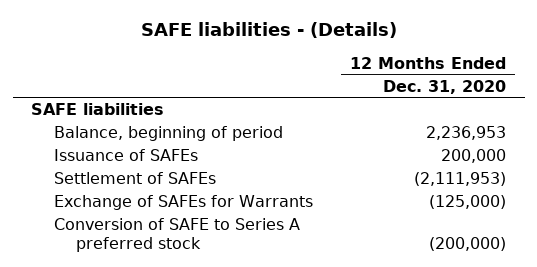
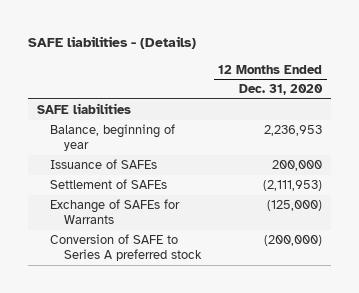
- Balance, beginning of period | 2,236,953
+ Balance, beginning of year | 2,236,953

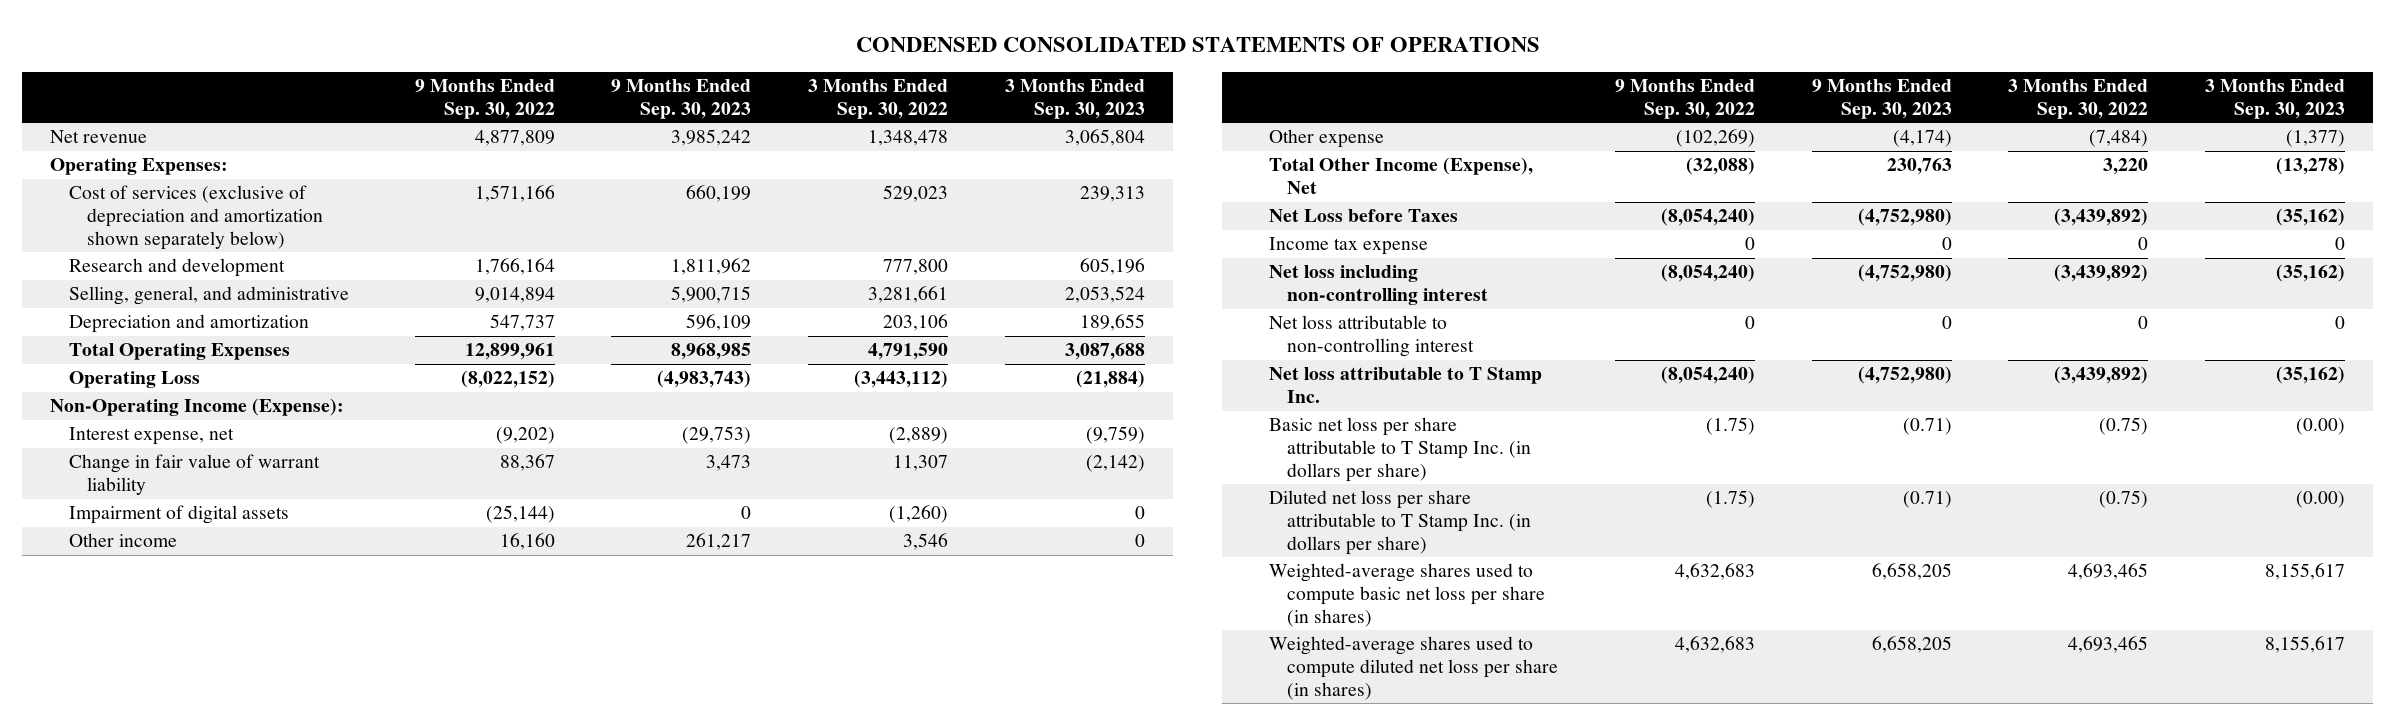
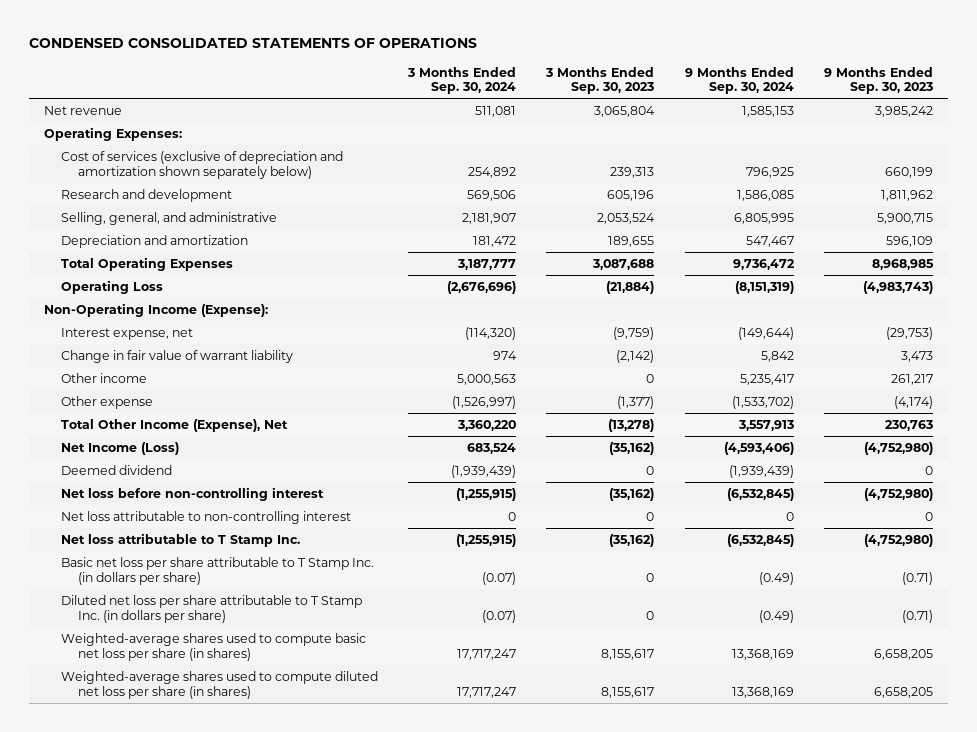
- | 9 Months Ended Sep. 30, 2022 | 9 Months Ended Sep. 30, 2023 | 3 Months Ended Sep. 30, 2022 | 3 Months Ended Sep. 30, 2023
+ | 3 Months Ended Sep. 30, 2024 | 3 Months Ended Sep. 30, 2023 | 9 Months Ended Sep. 30, 2024 | 9 Months Ended Sep. 30, 2023
- Impairment of digital assets | (25,144) | 0 | (1,260) | 0
- Net Loss before Taxes | (8,054,240) | (4,752,980) | (3,439,892) | (35,162)
- Income tax expense | 0 | 0 | 0 | 0
- Net loss including non-controlling interest | (8,054,240) | (4,752,980) | (3,439,892) | (35,162)
+ Net Income (Loss) | 683,524 | (35,162) | (4,593,406) | (4,752,980)
+ Deemed dividend | (1,939,439) | 0 | (1,939,439) | 0
+ Net loss before non-controlling interest | (1,255,915) | (35,162) | (6,532,845) | (4,752,980)
- Basic net loss per share attributable to T Stamp Inc. (in dollars per share) | (1.75) | (0.71) | (0.75) | (0.00)
- Diluted net loss per share attributable to T Stamp Inc. (in dollars per share) | (1.75) | (0.71) | (0.75) | (0.00)
+ Basic net loss per share attributable to T Stamp Inc. (in dollars per share) | (0.07) | 0 | (0.49) | (0.71)
+ Diluted net loss per share attributable to T Stamp Inc. (in dollars per share) | (0.07) | 0 | (0.49) | (0.71)

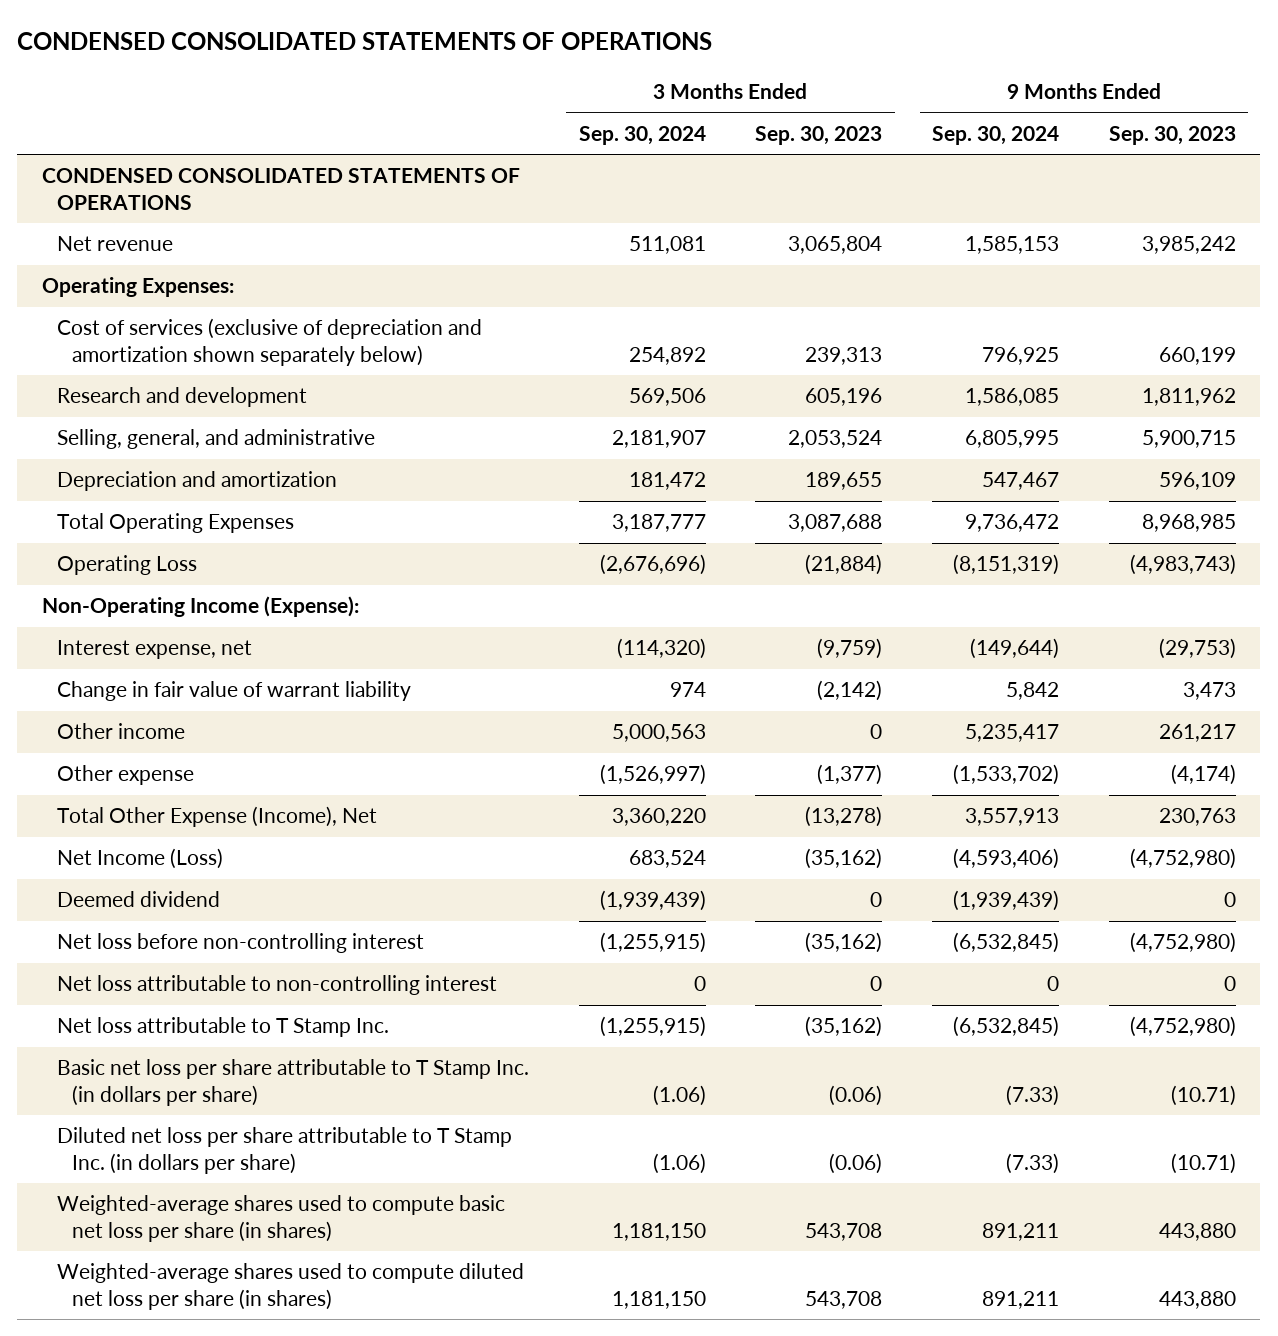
+ CONDENSED CONSOLIDATED STATEMENTS OF OPERATIONS
- Total Other Income (Expense), Net | 3,360,220 | (13,278) | 3,557,913 | 230,763
+ Total Other Expense (Income), Net | 3,360,220 | (13,278) | 3,557,913 | 230,763
- Basic net loss per share attributable to T Stamp Inc. (in dollars per share) | (0.07) | 0 | (0.49) | (0.71)
- Diluted net loss per share attributable to T Stamp Inc. (in dollars per share) | (0.07) | 0 | (0.49) | (0.71)
- Weighted-average shares used to compute basic net loss per share (in shares) | 17,717,247 | 8,155,617 | 13,368,169 | 6,658,205
- Weighted-average shares used to compute diluted net loss per share (in shares) | 17,717,247 | 8,155,617 | 13,368,169 | 6,658,205
+ Basic net loss per share attributable to T Stamp Inc. (in dollars per share) | (1.06) | (0.06) | (7.33) | (10.71)
+ Diluted net loss per share attributable to T Stamp Inc. (in dollars per share) | (1.06) | (0.06) | (7.33) | (10.71)
+ Weighted-average shares used to compute basic net loss per share (in shares) | 1,181,150 | 543,708 | 891,211 | 443,880
+ Weighted-average shares used to compute diluted net loss per share (in shares) | 1,181,150 | 543,708 | 891,211 | 443,880

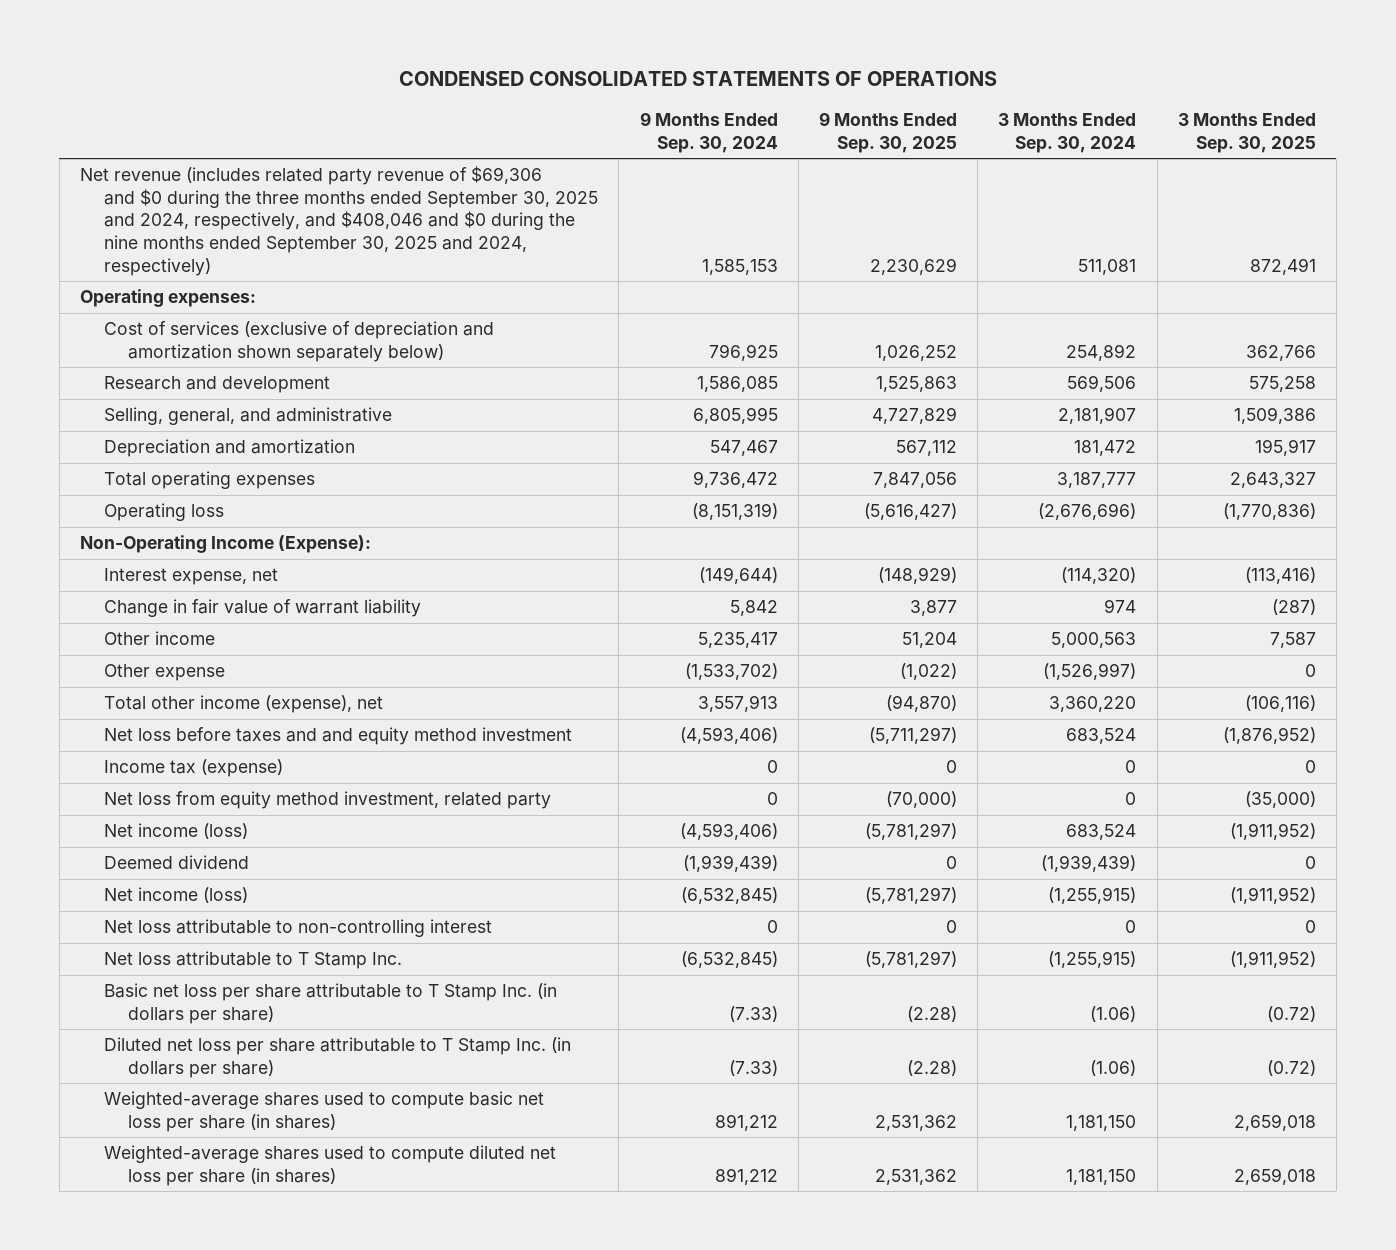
- | 3 Months Ended Sep. 30, 2024 | 3 Months Ended Sep. 30, 2023 | 9 Months Ended Sep. 30, 2024 | 9 Months Ended Sep. 30, 2023
+ | 9 Months Ended Sep. 30, 2024 | 9 Months Ended Sep. 30, 2025 | 3 Months Ended Sep. 30, 2024 | 3 Months Ended Sep. 30, 2025
- CONDENSED CONSOLIDATED STATEMENTS OF OPERATIONS
- Net revenue | 511,081 | 3,065,804 | 1,585,153 | 3,985,242
- Operating Expenses:
+ Net revenue (includes related party revenue of $69,306 and $0 during the three months ended September 30, 2025 and 2024, respectively, and $408,046 and $0 during the nine months ended September 30, 2025 and 2024, respectively) | 1,585,153 | 2,230,629 | 511,081 | 872,491
+ Operating expenses:
- Total Operating Expenses | 3,187,777 | 3,087,688 | 9,736,472 | 8,968,985
- Operating Loss | (2,676,696) | (21,884) | (8,151,319) | (4,983,743)
+ Total operating expenses | 9,736,472 | 7,847,056 | 3,187,777 | 2,643,327
+ Operating loss | (8,151,319) | (5,616,427) | (2,676,696) | (1,770,836)
- Total Other Expense (Income), Net | 3,360,220 | (13,278) | 3,557,913 | 230,763
- Net Income (Loss) | 683,524 | (35,162) | (4,593,406) | (4,752,980)
+ Total other income (expense), net | 3,557,913 | (94,870) | 3,360,220 | (106,116)
+ Net loss before taxes and and equity method investment | (4,593,406) | (5,711,297) | 683,524 | (1,876,952)
+ Income tax (expense) | 0 | 0 | 0 | 0
+ Net loss from equity method investment, related party | 0 | (70,000) | 0 | (35,000)
+ Net income (loss) | (4,593,406) | (5,781,297) | 683,524 | (1,911,952)
- Net loss before non-controlling interest | (1,255,915) | (35,162) | (6,532,845) | (4,752,980)
+ Net income (loss) | (6,532,845) | (5,781,297) | (1,255,915) | (1,911,952)
- Weighted-average shares used to compute basic net loss per share (in shares) | 1,181,150 | 543,708 | 891,211 | 443,880
- Weighted-average shares used to compute diluted net loss per share (in shares) | 1,181,150 | 543,708 | 891,211 | 443,880
+ Weighted-average shares used to compute basic net loss per share (in shares) | 891,212 | 2,531,362 | 1,181,150 | 2,659,018
+ Weighted-average shares used to compute diluted net loss per share (in shares) | 891,212 | 2,531,362 | 1,181,150 | 2,659,018

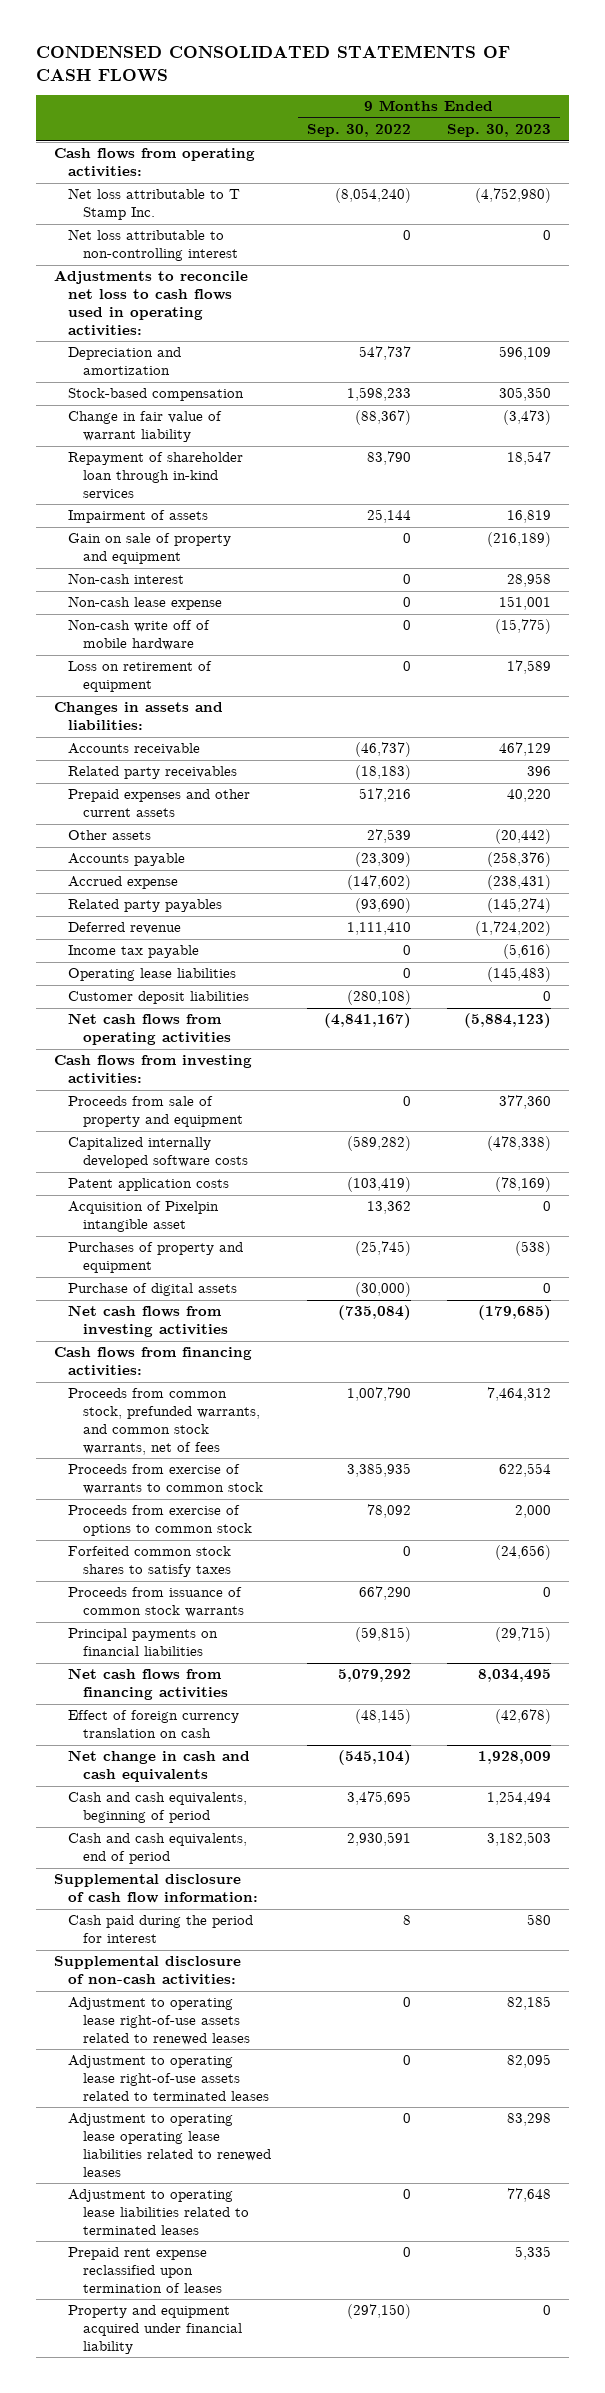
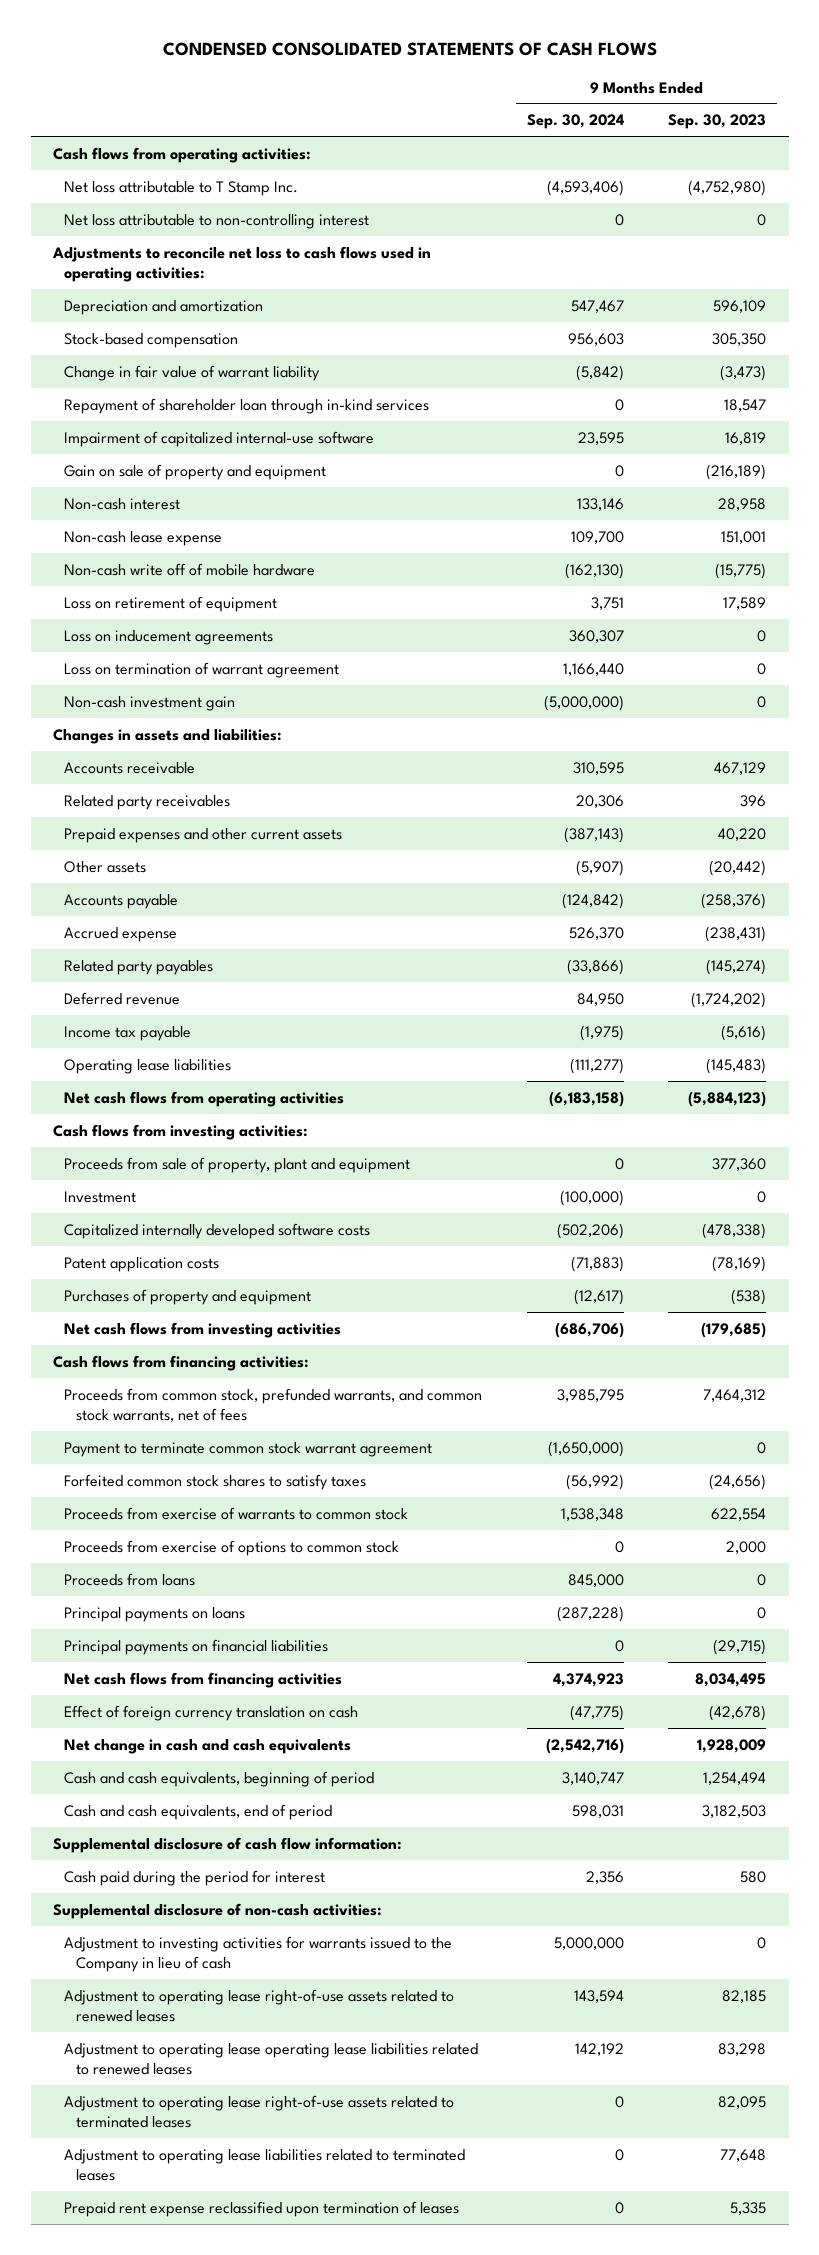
- | 9 Months Ended Sep. 30, 2022 | 9 Months Ended Sep. 30, 2023
+ | 9 Months Ended Sep. 30, 2024 | 9 Months Ended Sep. 30, 2023
- Impairment of assets | 25,144 | 16,819
+ Impairment of capitalized internal-use software | 23,595 | 16,819
+ Loss on inducement agreements | 360,307 | 0
+ Loss on termination of warrant agreement | 1,166,440 | 0
+ Non-cash investment gain | (5,000,000) | 0
- Customer deposit liabilities | (280,108) | 0
- Proceeds from sale of property and equipment | 0 | 377,360
+ Proceeds from sale of property, plant and equipment | 0 | 377,360
+ Investment | (100,000) | 0
- Acquisition of Pixelpin intangible asset | 13,362 | 0
- Purchase of digital assets | (30,000) | 0
+ Payment to terminate common stock warrant agreement | (1,650,000) | 0
moved up: Forfeited common stock shares to satisfy taxes | (56,992) | (24,656)
- Proceeds from issuance of common stock warrants | 667,290 | 0
+ Proceeds from loans | 845,000 | 0
+ Principal payments on loans | (287,228) | 0
+ Adjustment to investing activities for warrants issued to the Company in lieu of cash | 5,000,000 | 0
moved down: Adjustment to operating lease right-of-use assets related to terminated leases | 0 | 82,095
- Property and equipment acquired under financial liability | (297,150) | 0

